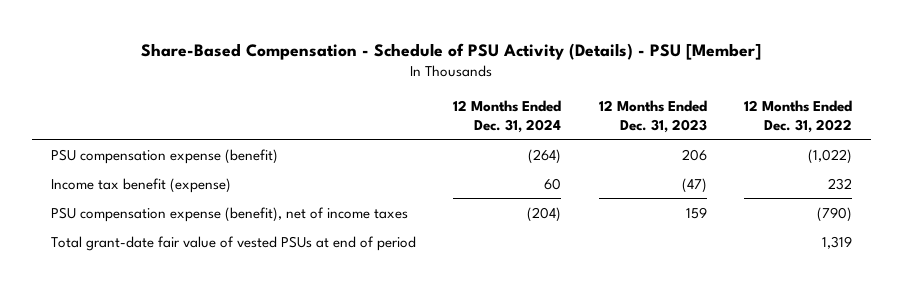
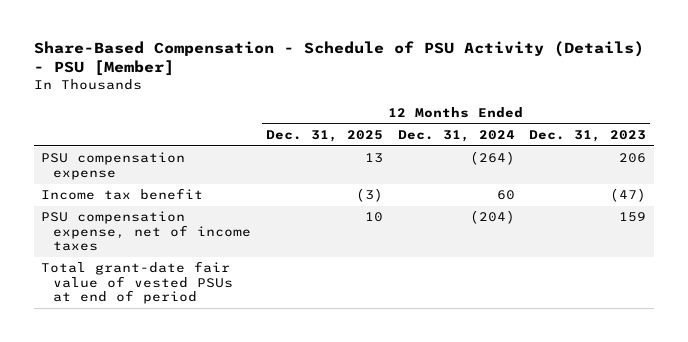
- | 12 Months Ended Dec. 31, 2024 | 12 Months Ended Dec. 31, 2023 | 12 Months Ended Dec. 31, 2022
+ | 12 Months Ended Dec. 31, 2025 | 12 Months Ended Dec. 31, 2024 | 12 Months Ended Dec. 31, 2023
- PSU compensation expense (benefit) | (264) | 206 | (1,022)
- Income tax benefit (expense) | 60 | (47) | 232
- PSU compensation expense (benefit), net of income taxes | (204) | 159 | (790)
+ PSU compensation expense | 13 | (264) | 206
+ Income tax benefit | (3) | 60 | (47)
+ PSU compensation expense, net of income taxes | 10 | (204) | 159

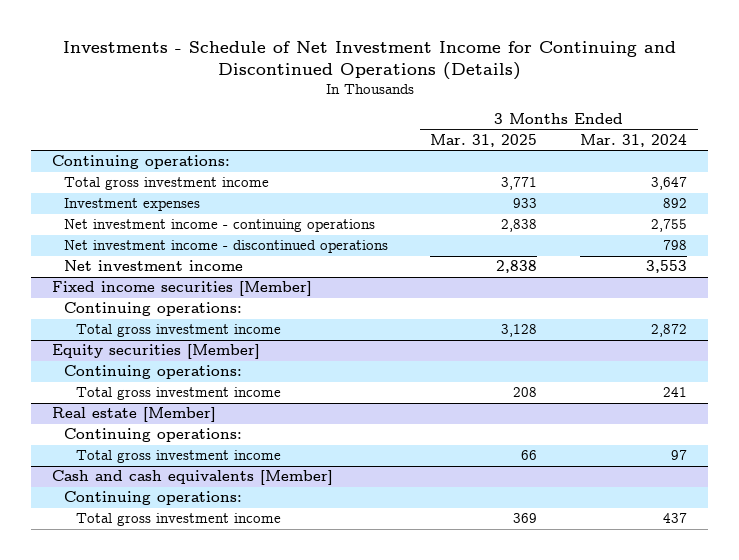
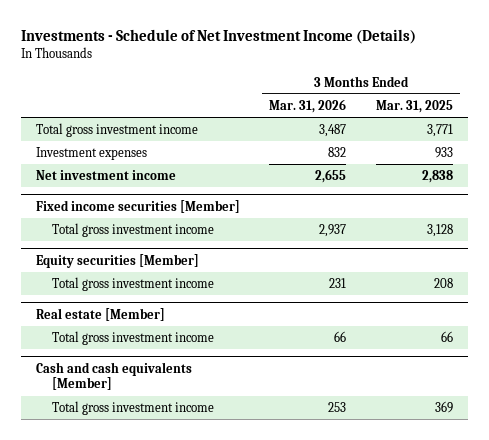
- Investments - Schedule of Net Investment Income for Continuing and Discontinued Operations (Details)
+ Investments - Schedule of Net Investment Income (Details)
- | 3 Months Ended Mar. 31, 2025 | 3 Months Ended Mar. 31, 2024
+ | 3 Months Ended Mar. 31, 2026 | 3 Months Ended Mar. 31, 2025
- Continuing operations:
- Net investment income - continuing operations | 2,838 | 2,755
- Net investment income - discontinued operations | | 798
@ Fixed income securities [Member]
- Continuing operations:
@ Equity securities [Member]
- Continuing operations:
@ Real estate [Member]
- Continuing operations:
@ Cash and cash equivalents [Member]
- Continuing operations:

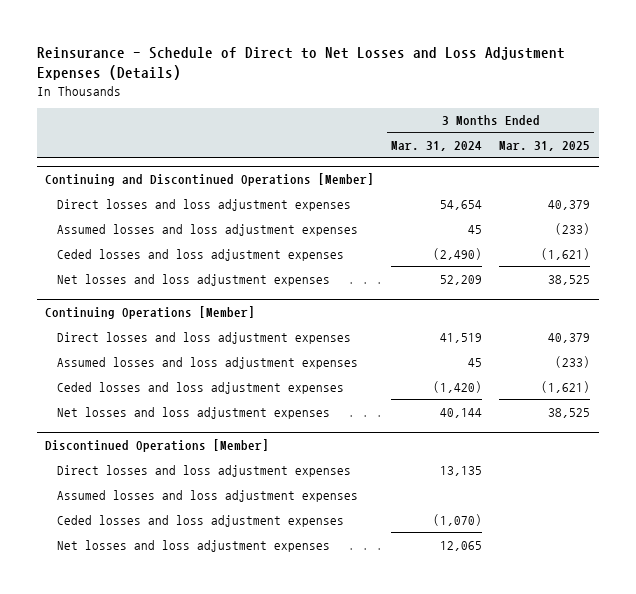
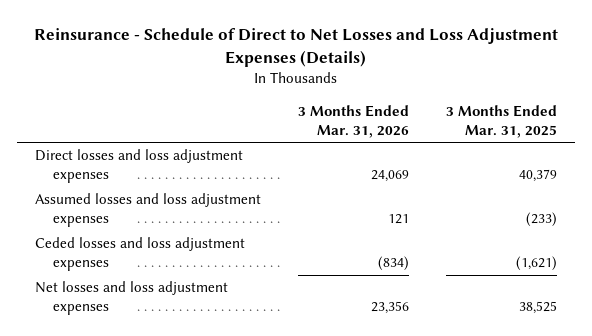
- | 3 Months Ended Mar. 31, 2024 | 3 Months Ended Mar. 31, 2025
+ | 3 Months Ended Mar. 31, 2026 | 3 Months Ended Mar. 31, 2025
- Continuing and Discontinued Operations [Member]
- Continuing Operations [Member]
- Direct losses and loss adjustment expenses | 41,519 | 40,379
- Assumed losses and loss adjustment expenses | 45 | (233)
- Ceded losses and loss adjustment expenses | (1,420) | (1,621)
- Net losses and loss adjustment expenses | 40,144 | 38,525
- Discontinued Operations [Member]
- Direct losses and loss adjustment expenses | 13,135 |
- Assumed losses and loss adjustment expenses
- Ceded losses and loss adjustment expenses | (1,070) |
- Net losses and loss adjustment expenses | 12,065 |

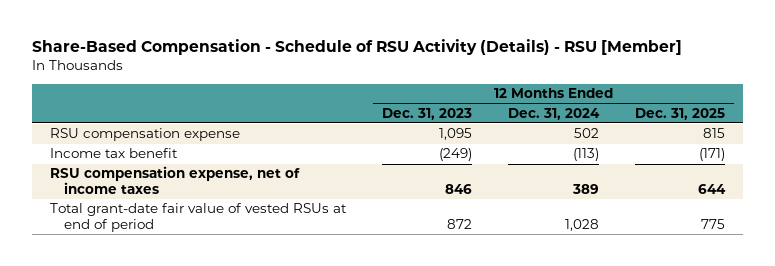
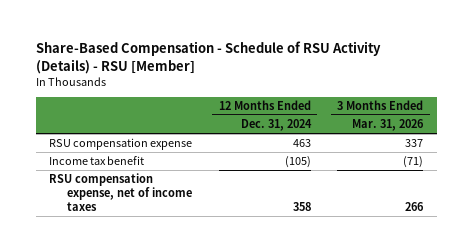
- | 12 Months Ended Dec. 31, 2023 | 12 Months Ended Dec. 31, 2024 | 12 Months Ended Dec. 31, 2025
+ | 12 Months Ended Dec. 31, 2024 | 3 Months Ended Mar. 31, 2026
- RSU compensation expense | 1,095 | 502 | 815
- Income tax benefit | (249) | (113) | (171)
- RSU compensation expense, net of income taxes | 846 | 389 | 644
- Total grant-date fair value of vested RSUs at end of period | 872 | 1,028 | 775
+ RSU compensation expense | 463 | 337
+ Income tax benefit | (105) | (71)
+ RSU compensation expense, net of income taxes | 358 | 266

